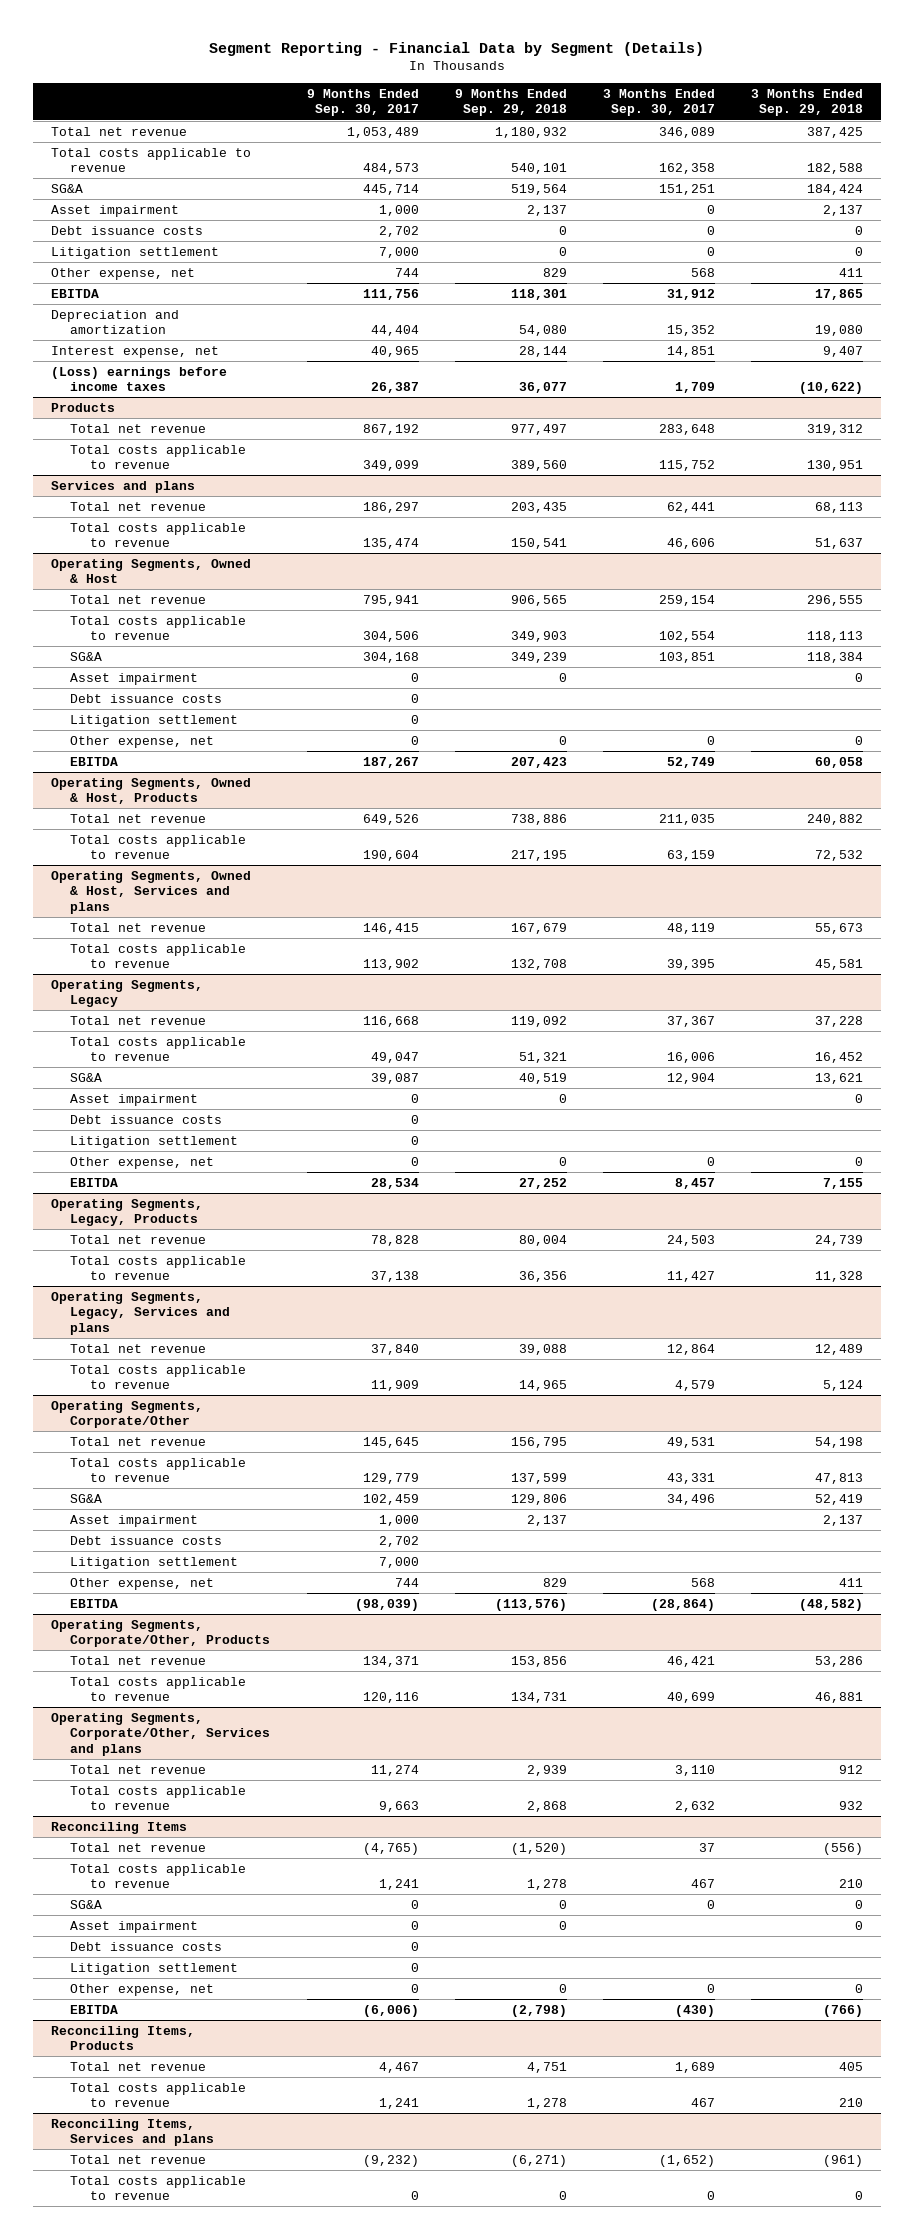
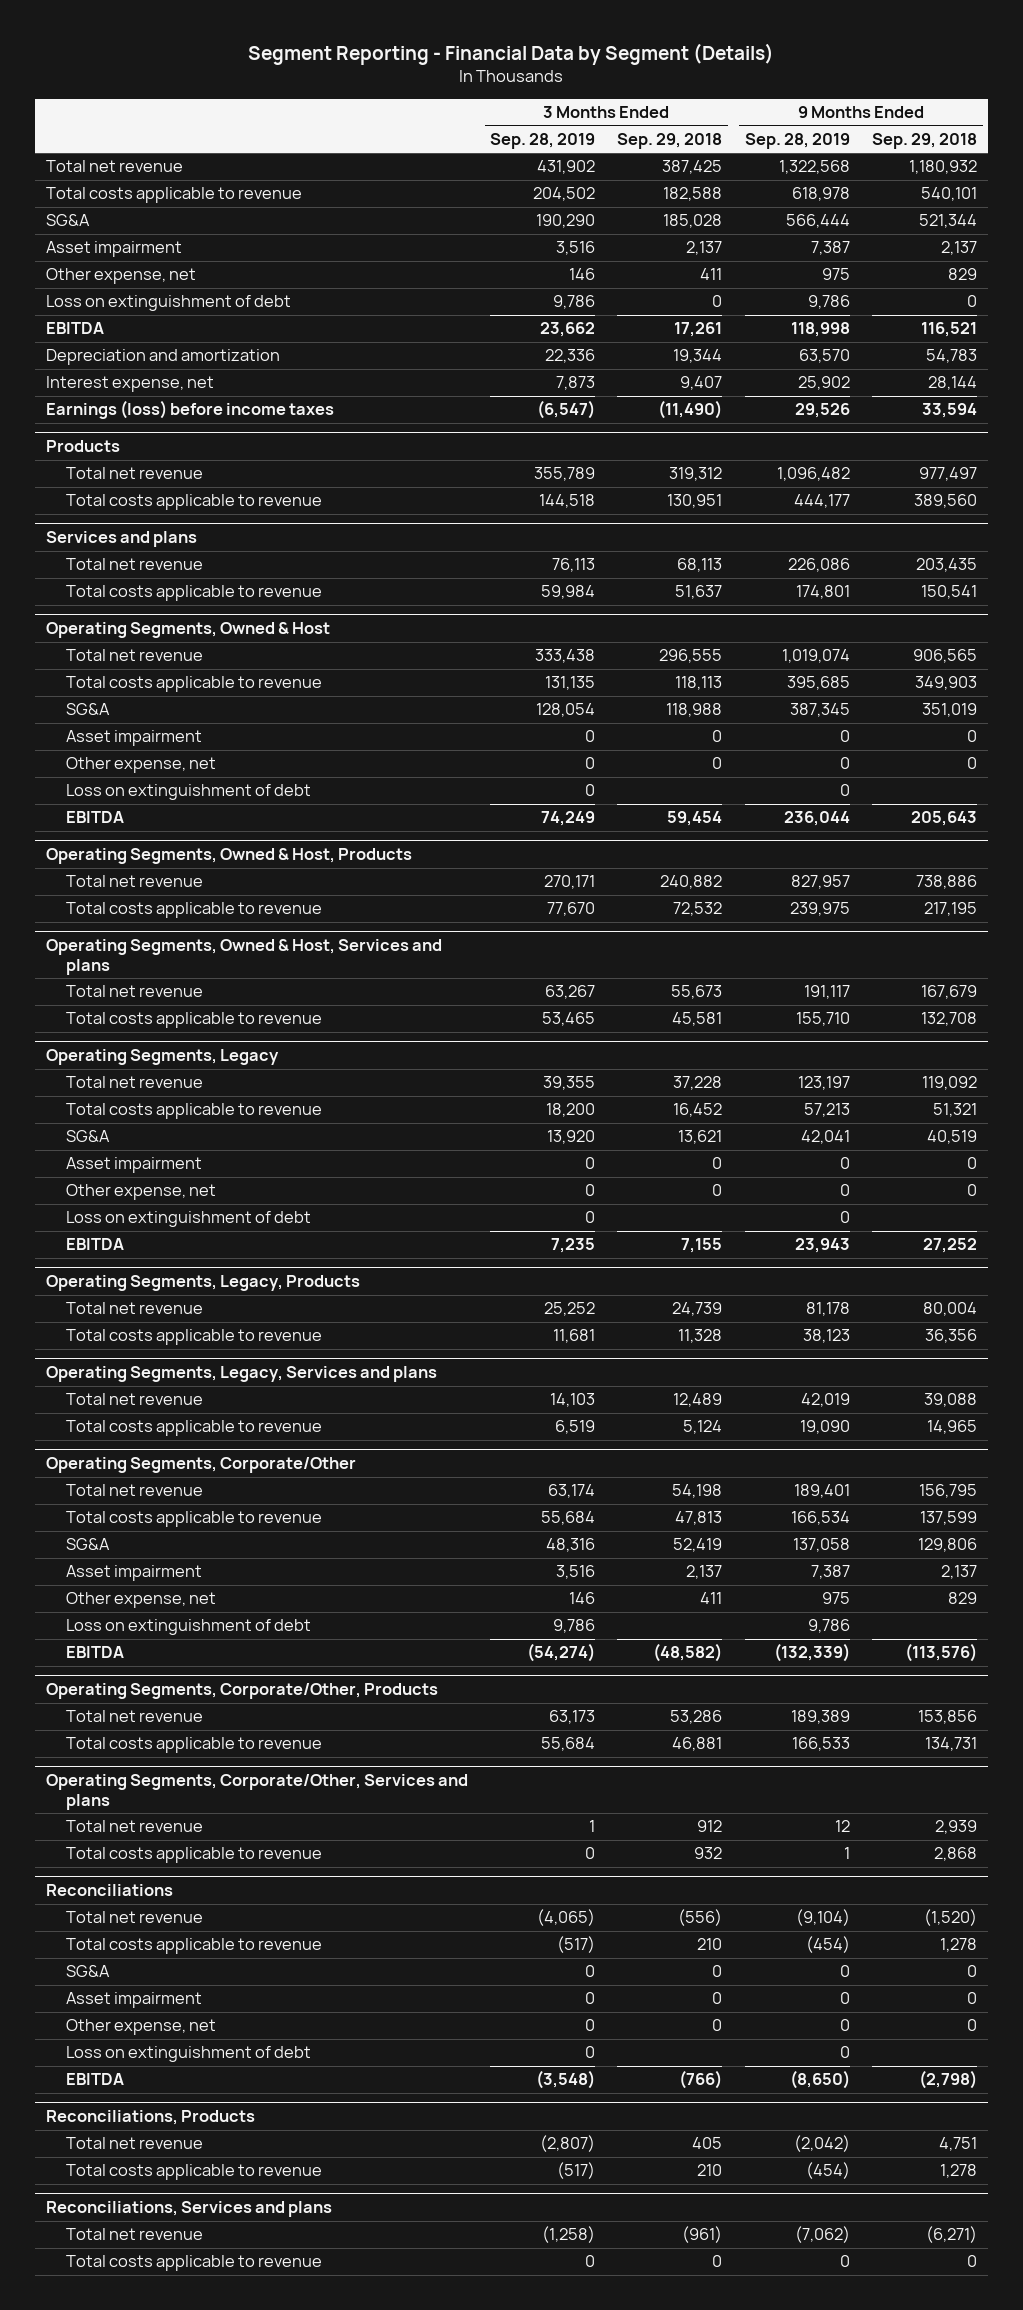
- | 9 Months Ended Sep. 30, 2017 | 9 Months Ended Sep. 29, 2018 | 3 Months Ended Sep. 30, 2017 | 3 Months Ended Sep. 29, 2018
+ | 3 Months Ended Sep. 28, 2019 | 3 Months Ended Sep. 29, 2018 | 9 Months Ended Sep. 28, 2019 | 9 Months Ended Sep. 29, 2018
- SG&A | 445,714 | 519,564 | 151,251 | 184,424
+ SG&A | 190,290 | 185,028 | 566,444 | 521,344
- Debt issuance costs | 2,702 | 0 | 0 | 0
- Litigation settlement | 7,000 | 0 | 0 | 0
- EBITDA | 111,756 | 118,301 | 31,912 | 17,865
- Depreciation and amortization | 44,404 | 54,080 | 15,352 | 19,080
+ Loss on extinguishment of debt | 9,786 | 0 | 9,786 | 0
+ EBITDA | 23,662 | 17,261 | 118,998 | 116,521
+ Depreciation and amortization | 22,336 | 19,344 | 63,570 | 54,783
- (Loss) earnings before income taxes | 26,387 | 36,077 | 1,709 | (10,622)
+ Earnings (loss) before income taxes | (6,547) | (11,490) | 29,526 | 33,594
@ Operating Segments, Owned & Host
- SG&A | 304,168 | 349,239 | 103,851 | 118,384
+ SG&A | 128,054 | 118,988 | 387,345 | 351,019
- Debt issuance costs | 0 | | |
- Litigation settlement | 0 | | |
- EBITDA | 187,267 | 207,423 | 52,749 | 60,058
+ Loss on extinguishment of debt | 0 | | 0 |
+ EBITDA | 74,249 | 59,454 | 236,044 | 205,643
@ Operating Segments, Legacy
- Debt issuance costs | 0 | | |
- Litigation settlement | 0 | | |
+ Loss on extinguishment of debt | 0 | | 0 |
@ Operating Segments, Corporate/Other
- Debt issuance costs | 2,702 | | |
- Litigation settlement | 7,000 | | |
+ Loss on extinguishment of debt | 9,786 | | 9,786 |
- Reconciling Items
+ Reconciliations
- Debt issuance costs | 0 | | |
- Litigation settlement | 0 | | |
+ Loss on extinguishment of debt | 0 | | 0 |
- Reconciling Items, Products
+ Reconciliations, Products
- Reconciling Items, Services and plans
+ Reconciliations, Services and plans

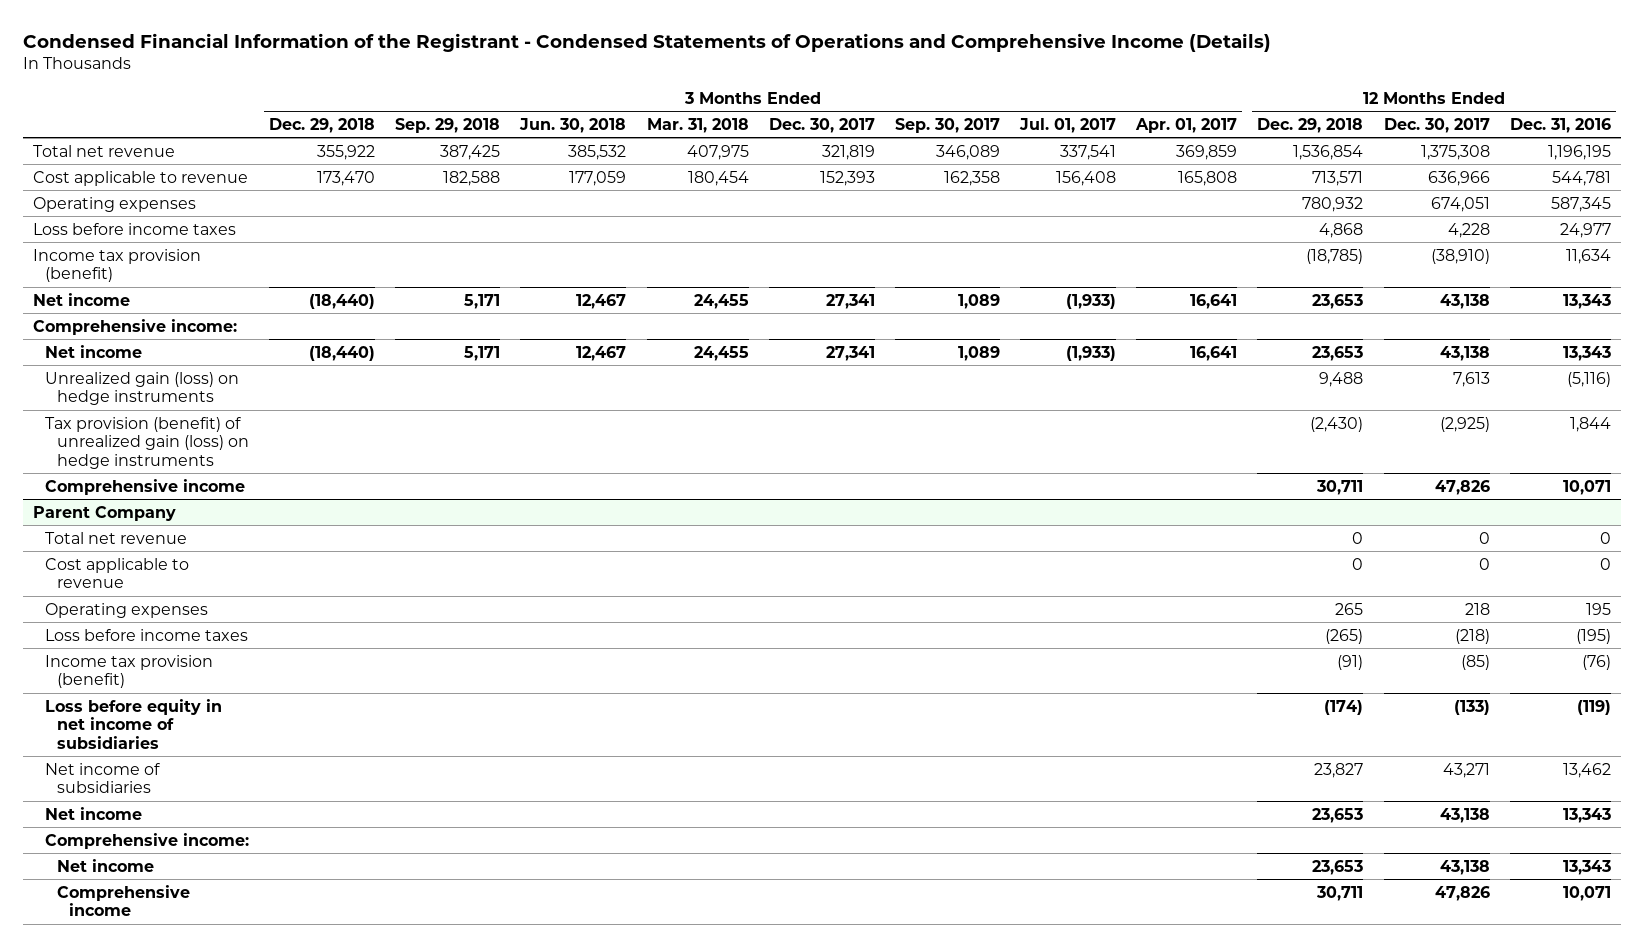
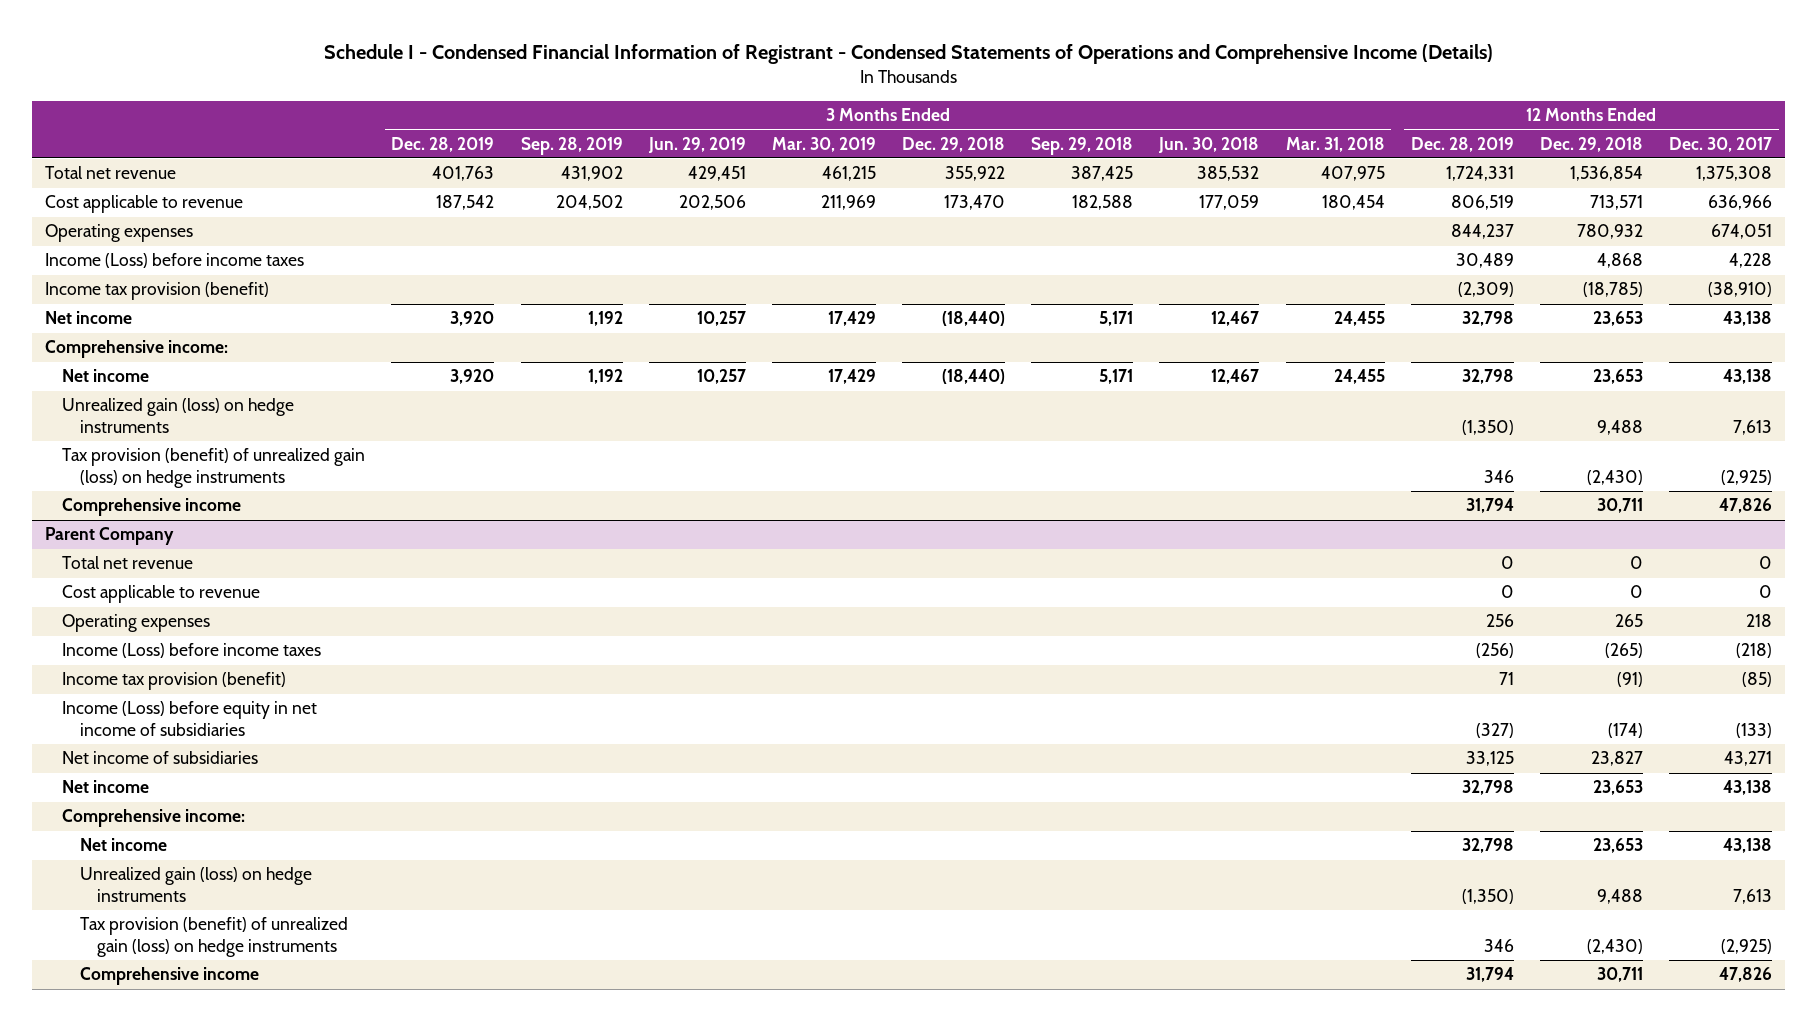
- Condensed Financial Information of the Registrant - Condensed Statements of Operations and Comprehensive Income (Details)
+ Schedule I - Condensed Financial Information of Registrant - Condensed Statements of Operations and Comprehensive Income (Details)
- | 3 Months Ended Dec. 29, 2018 | 3 Months Ended Sep. 29, 2018 | 3 Months Ended Jun. 30, 2018 | 3 Months Ended Mar. 31, 2018 | 3 Months Ended Dec. 30, 2017 | 3 Months Ended Sep. 30, 2017 | 3 Months Ended Jul. 01, 2017 | 3 Months Ended Apr. 01, 2017 | 12 Months Ended Dec. 29, 2018 | 12 Months Ended Dec. 30, 2017 | 12 Months Ended Dec. 31, 2016
+ | 3 Months Ended Dec. 28, 2019 | 3 Months Ended Sep. 28, 2019 | 3 Months Ended Jun. 29, 2019 | 3 Months Ended Mar. 30, 2019 | 3 Months Ended Dec. 29, 2018 | 3 Months Ended Sep. 29, 2018 | 3 Months Ended Jun. 30, 2018 | 3 Months Ended Mar. 31, 2018 | 12 Months Ended Dec. 28, 2019 | 12 Months Ended Dec. 29, 2018 | 12 Months Ended Dec. 30, 2017
- Loss before income taxes | | | | | | | | | 4,868 | 4,228 | 24,977
+ Income (Loss) before income taxes | | | | | | | | | 30,489 | 4,868 | 4,228
@ Parent Company
- Loss before income taxes | | | | | | | | | (265) | (218) | (195)
+ Income (Loss) before income taxes | | | | | | | | | (256) | (265) | (218)
- Loss before equity in net income of subsidiaries | | | | | | | | | (174) | (133) | (119)
+ Income (Loss) before equity in net income of subsidiaries | | | | | | | | | (327) | (174) | (133)
+ Unrealized gain (loss) on hedge instruments | | | | | | | | | (1,350) | 9,488 | 7,613
+ Tax provision (benefit) of unrealized gain (loss) on hedge instruments | | | | | | | | | 346 | (2,430) | (2,925)

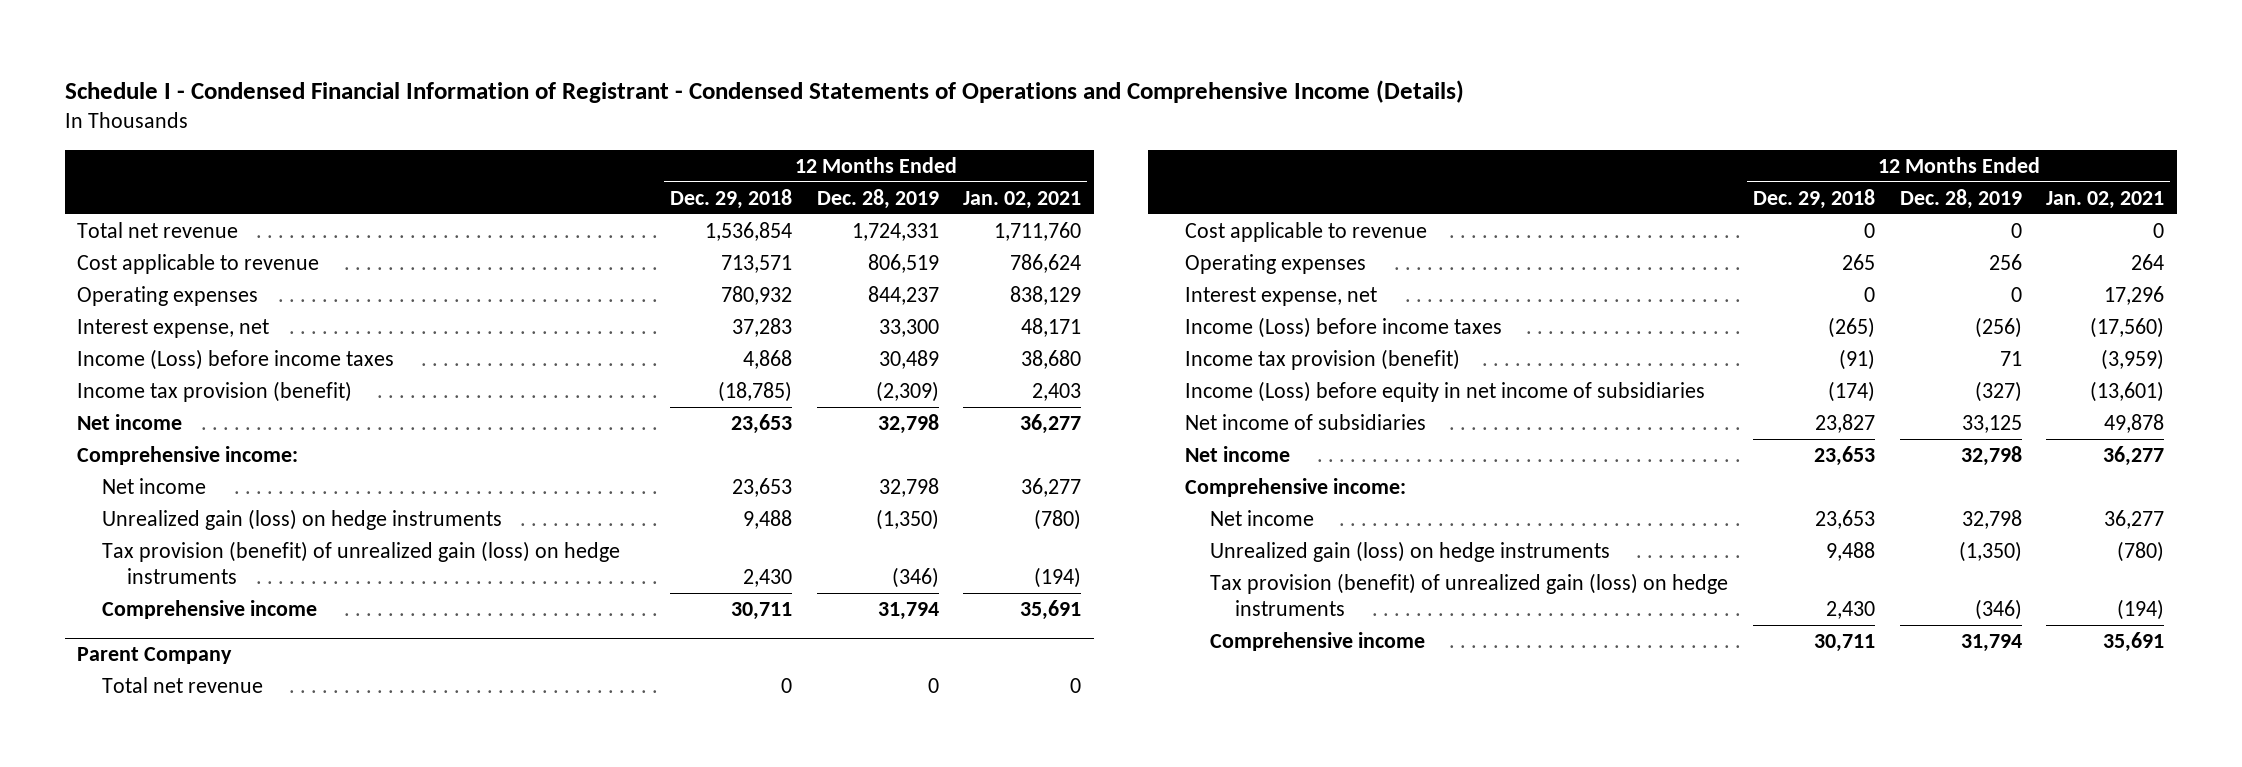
- | 3 Months Ended Dec. 28, 2019 | 3 Months Ended Sep. 28, 2019 | 3 Months Ended Jun. 29, 2019 | 3 Months Ended Mar. 30, 2019 | 3 Months Ended Dec. 29, 2018 | 3 Months Ended Sep. 29, 2018 | 3 Months Ended Jun. 30, 2018 | 3 Months Ended Mar. 31, 2018 | 12 Months Ended Dec. 28, 2019 | 12 Months Ended Dec. 29, 2018 | 12 Months Ended Dec. 30, 2017
+ | 12 Months Ended Dec. 29, 2018 | 12 Months Ended Dec. 28, 2019 | 12 Months Ended Jan. 02, 2021
+ Interest expense, net | 37,283 | 33,300 | 48,171
- Tax provision (benefit) of unrealized gain (loss) on hedge instruments | | | | | | | | | 346 | (2,430) | (2,925)
+ Tax provision (benefit) of unrealized gain (loss) on hedge instruments | 2,430 | (346) | (194)
@ Parent Company
+ Interest expense, net | 0 | 0 | 17,296
- Tax provision (benefit) of unrealized gain (loss) on hedge instruments | | | | | | | | | 346 | (2,430) | (2,925)
+ Tax provision (benefit) of unrealized gain (loss) on hedge instruments | 2,430 | (346) | (194)

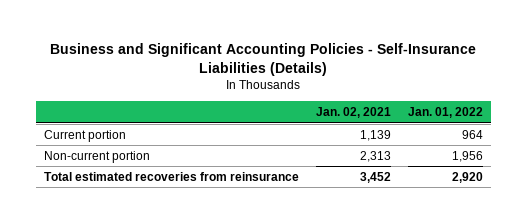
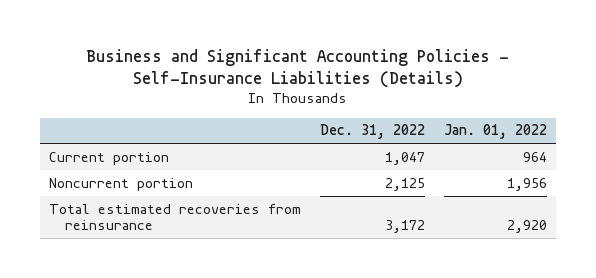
- | Jan. 02, 2021 | Jan. 01, 2022
+ | Dec. 31, 2022 | Jan. 01, 2022
- Non-current portion | 2,313 | 1,956
+ Noncurrent portion | 2,125 | 1,956

